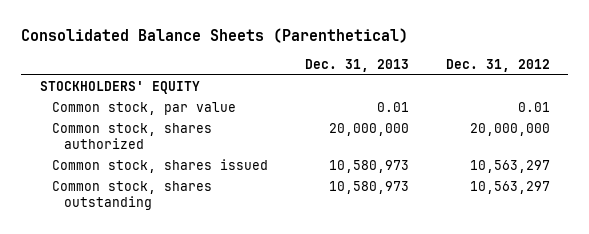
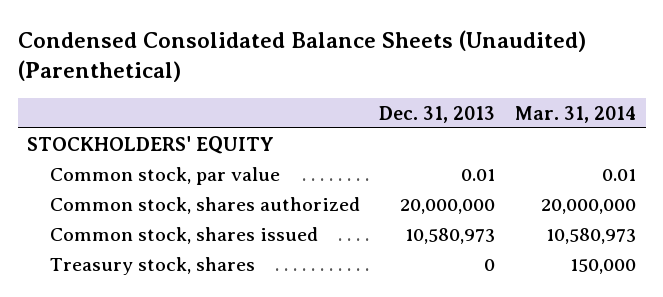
- Consolidated Balance Sheets (Parenthetical)
+ Condensed Consolidated Balance Sheets (Unaudited) (Parenthetical)
- | Dec. 31, 2013 | Dec. 31, 2012
+ | Dec. 31, 2013 | Mar. 31, 2014
- Common stock, shares outstanding | 10,580,973 | 10,563,297
+ Treasury stock, shares | 0 | 150,000

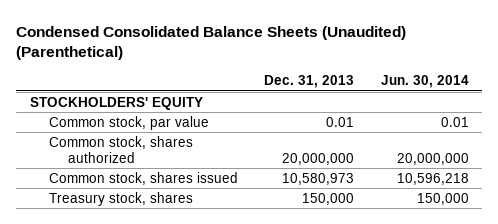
- | Dec. 31, 2013 | Mar. 31, 2014
+ | Dec. 31, 2013 | Jun. 30, 2014
- Treasury stock, shares | 0 | 150,000
+ Treasury stock, shares | 150,000 | 150,000

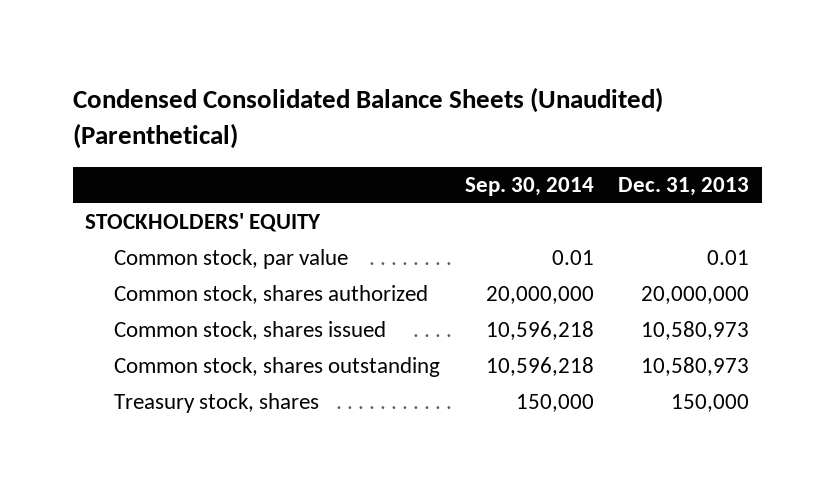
- | Dec. 31, 2013 | Jun. 30, 2014
+ | Sep. 30, 2014 | Dec. 31, 2013
+ Common stock, shares outstanding | 10,596,218 | 10,580,973

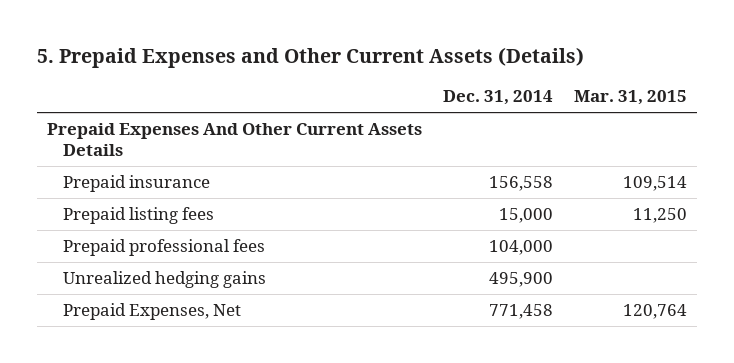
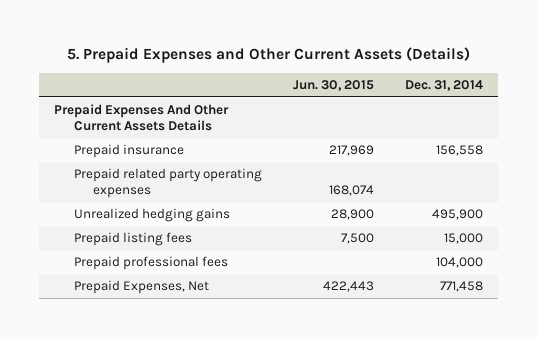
- | Dec. 31, 2014 | Mar. 31, 2015
+ | Jun. 30, 2015 | Dec. 31, 2014
+ Prepaid related party operating expenses | 168,074 |
moved up: Unrealized hedging gains | 28,900 | 495,900

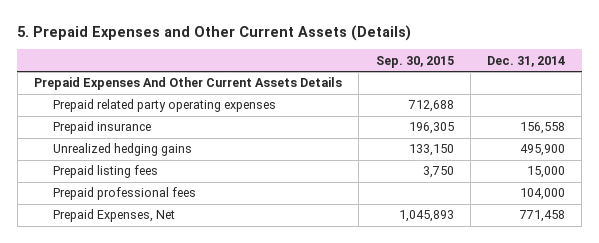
- | Jun. 30, 2015 | Dec. 31, 2014
+ | Sep. 30, 2015 | Dec. 31, 2014
moved down: Prepaid insurance | 196,305 | 156,558

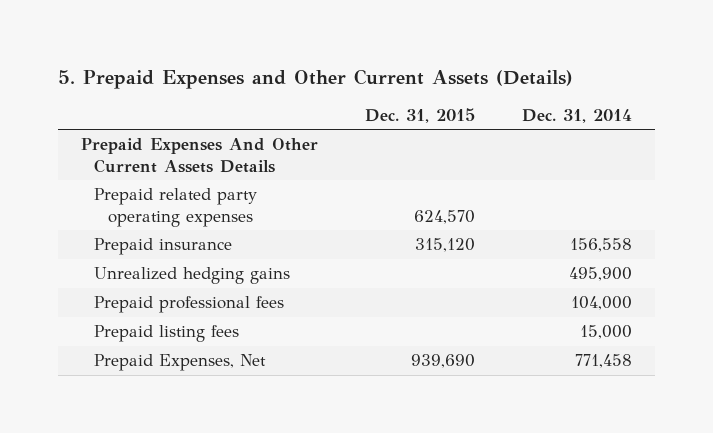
- | Sep. 30, 2015 | Dec. 31, 2014
+ | Dec. 31, 2015 | Dec. 31, 2014
moved down: Prepaid listing fees | | 15,000

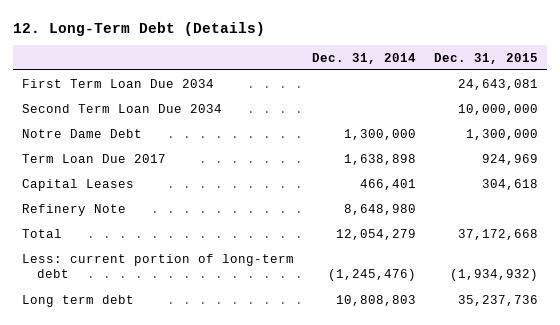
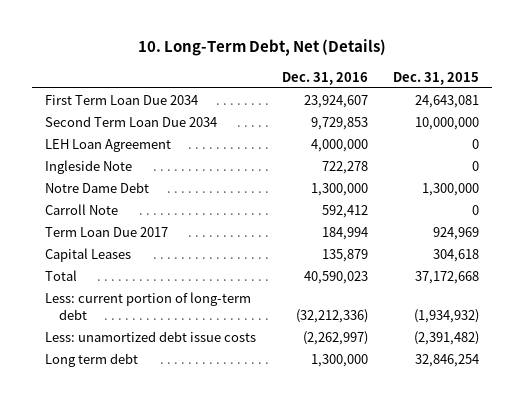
- 12. Long-Term Debt (Details)
+ 10. Long-Term Debt, Net (Details)
- | Dec. 31, 2014 | Dec. 31, 2015
+ | Dec. 31, 2016 | Dec. 31, 2015
+ LEH Loan Agreement | 4,000,000 | 0
+ Ingleside Note | 722,278 | 0
+ Carroll Note | 592,412 | 0
- Refinery Note | 8,648,980 |
- Long term debt | 10,808,803 | 35,237,736
+ Less: unamortized debt issue costs | (2,262,997) | (2,391,482)
+ Long term debt | 1,300,000 | 32,846,254

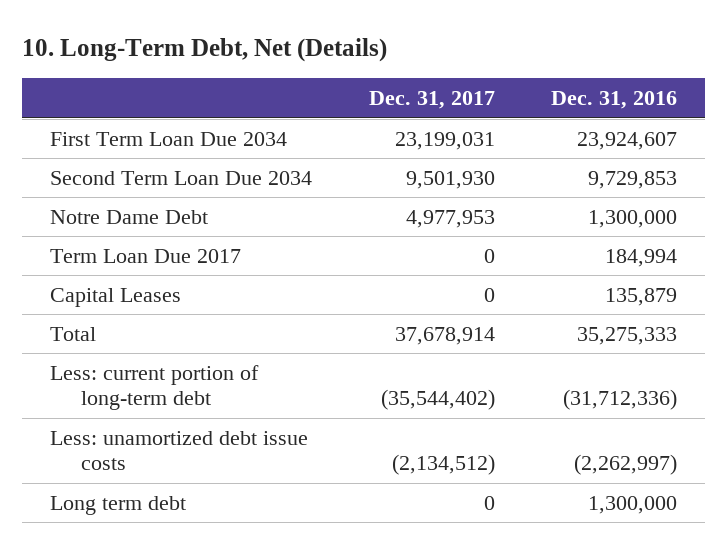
- | Dec. 31, 2016 | Dec. 31, 2015
+ | Dec. 31, 2017 | Dec. 31, 2016
- LEH Loan Agreement | 4,000,000 | 0
- Ingleside Note | 722,278 | 0
- Carroll Note | 592,412 | 0
- Total | 40,590,023 | 37,172,668
- Less: current portion of long-term debt | (32,212,336) | (1,934,932)
+ Total | 37,678,914 | 35,275,333
+ Less: current portion of long-term debt | (35,544,402) | (31,712,336)

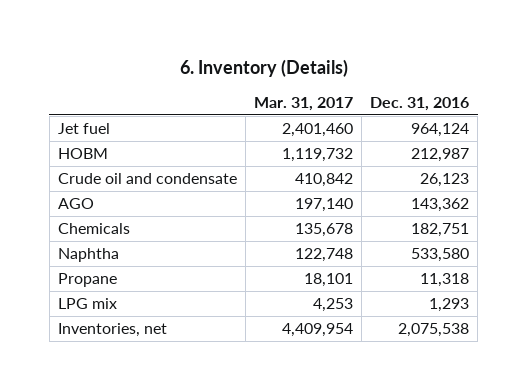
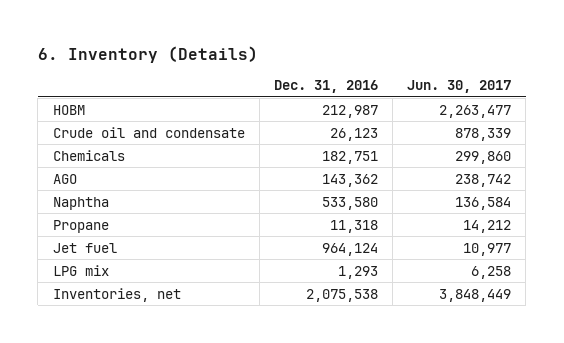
- | Mar. 31, 2017 | Dec. 31, 2016
+ | Dec. 31, 2016 | Jun. 30, 2017
moved down: AGO | 143,362 | 238,742
moved down: Jet fuel | 964,124 | 10,977

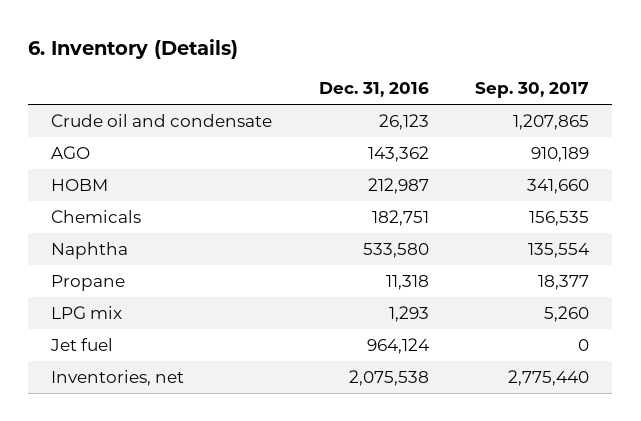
- | Dec. 31, 2016 | Jun. 30, 2017
+ | Dec. 31, 2016 | Sep. 30, 2017
moved down: HOBM | 212,987 | 341,660
moved down: Chemicals | 182,751 | 156,535
moved down: Jet fuel | 964,124 | 0

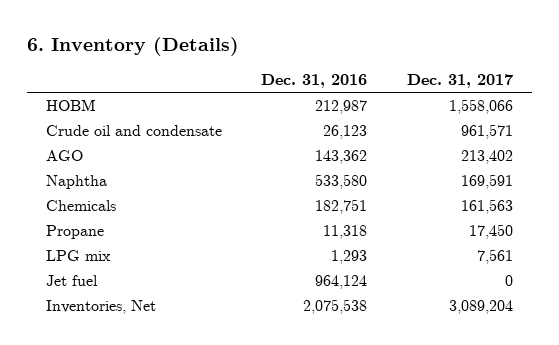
- | Dec. 31, 2016 | Sep. 30, 2017
+ | Dec. 31, 2016 | Dec. 31, 2017
moved up: HOBM | 212,987 | 1,558,066
moved down: Chemicals | 182,751 | 161,563
- Inventories, net | 2,075,538 | 2,775,440
+ Inventories, Net | 2,075,538 | 3,089,204

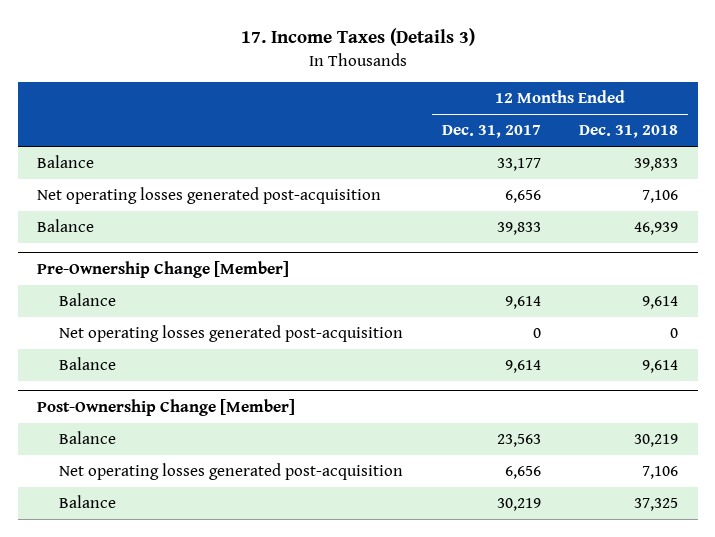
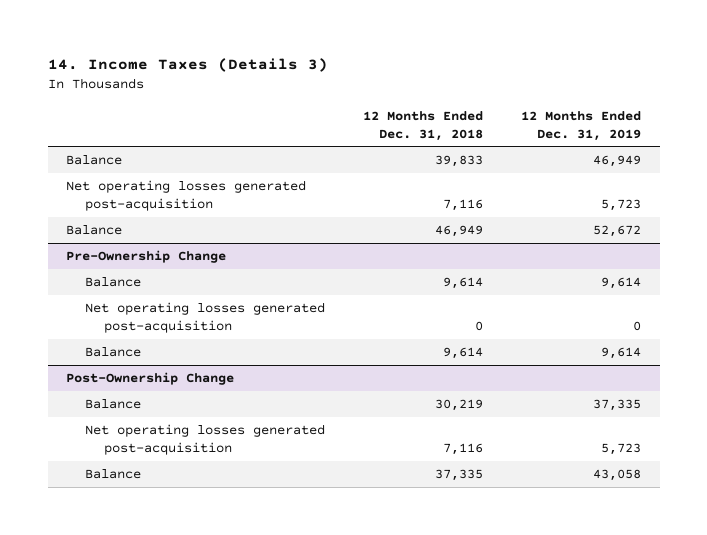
- 17. Income Taxes (Details 3)
+ 14. Income Taxes (Details 3)
- | 12 Months Ended Dec. 31, 2017 | 12 Months Ended Dec. 31, 2018
+ | 12 Months Ended Dec. 31, 2018 | 12 Months Ended Dec. 31, 2019
- Net operating losses generated post-acquisition | 6,656 | 7,106
- Balance | 39,833 | 46,939
- Pre-Ownership Change [Member]
+ Net operating losses generated post-acquisition | 7,116 | 5,723
+ Balance | 46,949 | 52,672
+ Pre-Ownership Change
- Post-Ownership Change [Member]
+ Post-Ownership Change
- Net operating losses generated post-acquisition | 6,656 | 7,106
- Balance | 30,219 | 37,325
+ Net operating losses generated post-acquisition | 7,116 | 5,723
+ Balance | 37,335 | 43,058

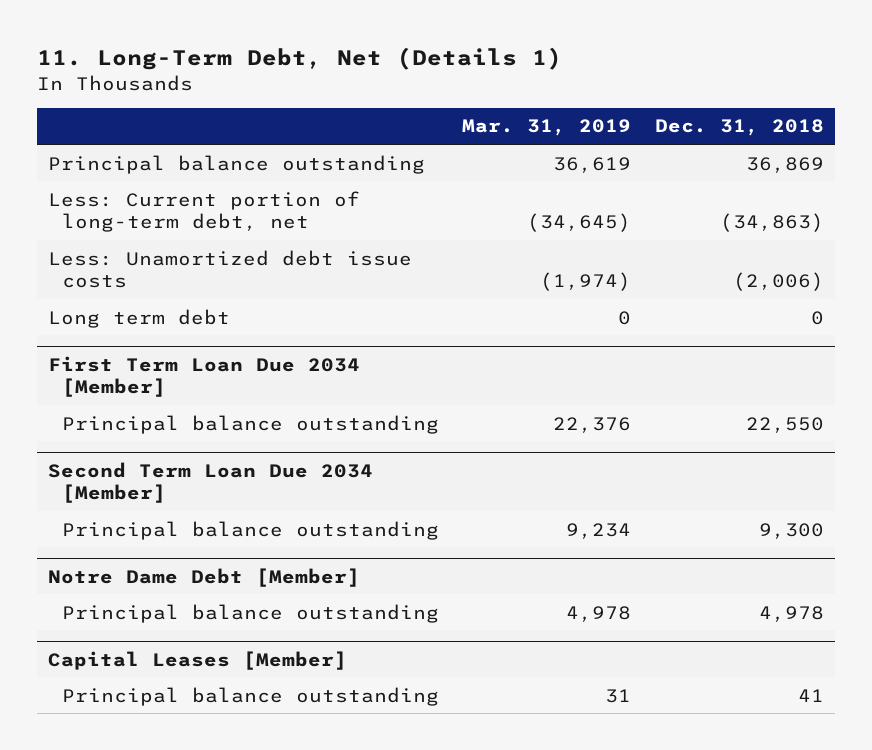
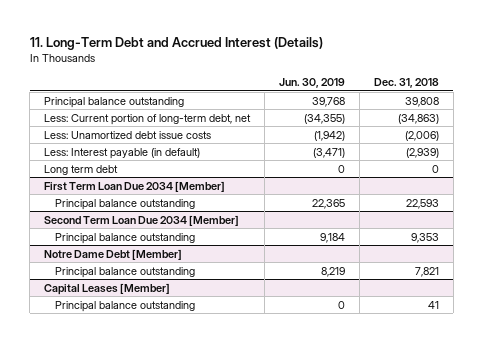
- 11. Long-Term Debt, Net (Details 1)
+ 11. Long-Term Debt and Accrued Interest (Details)
- | Mar. 31, 2019 | Dec. 31, 2018
+ | Jun. 30, 2019 | Dec. 31, 2018
- Principal balance outstanding | 36,619 | 36,869
+ Principal balance outstanding | 39,768 | 39,808
+ Less: Interest payable (in default) | (3,471) | (2,939)
@ First Term Loan Due 2034 [Member]
- Principal balance outstanding | 22,376 | 22,550
+ Principal balance outstanding | 22,365 | 22,593
@ Second Term Loan Due 2034 [Member]
- Principal balance outstanding | 9,234 | 9,300
+ Principal balance outstanding | 9,184 | 9,353
@ Notre Dame Debt [Member]
- Principal balance outstanding | 4,978 | 4,978
+ Principal balance outstanding | 8,219 | 7,821

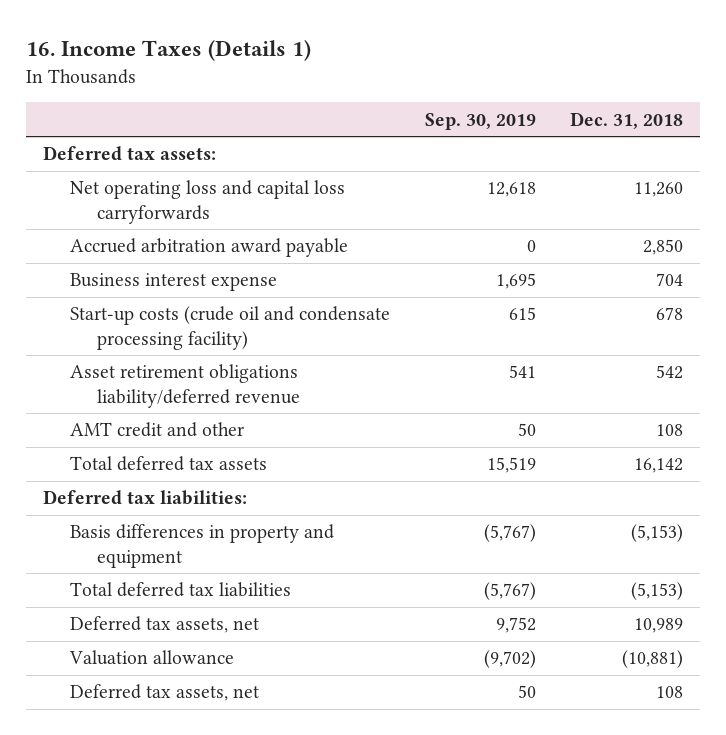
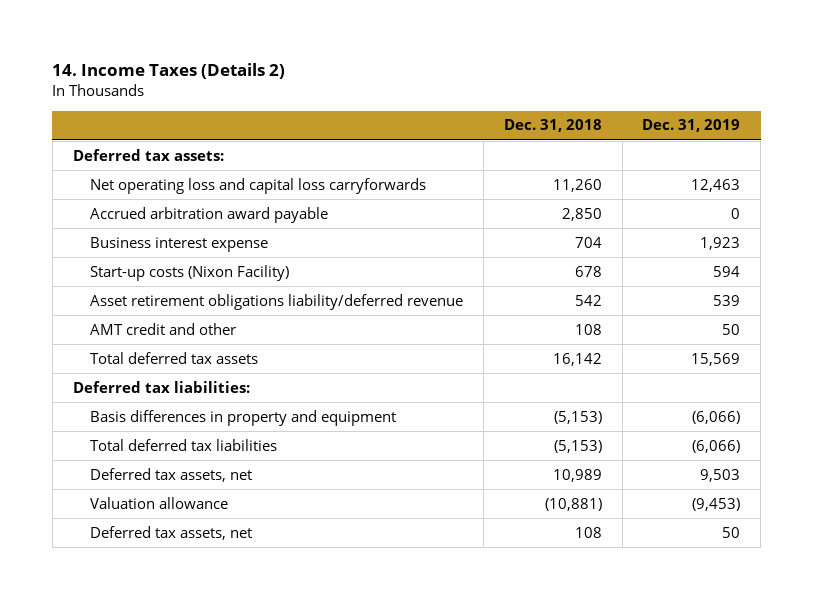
- 16. Income Taxes (Details 1)
+ 14. Income Taxes (Details 2)
- | Sep. 30, 2019 | Dec. 31, 2018
+ | Dec. 31, 2018 | Dec. 31, 2019
- Start-up costs (crude oil and condensate processing facility) | 615 | 678
+ Start-up costs (Nixon Facility) | 678 | 594

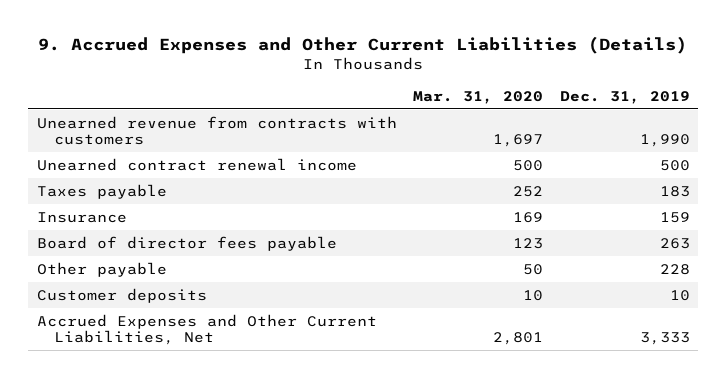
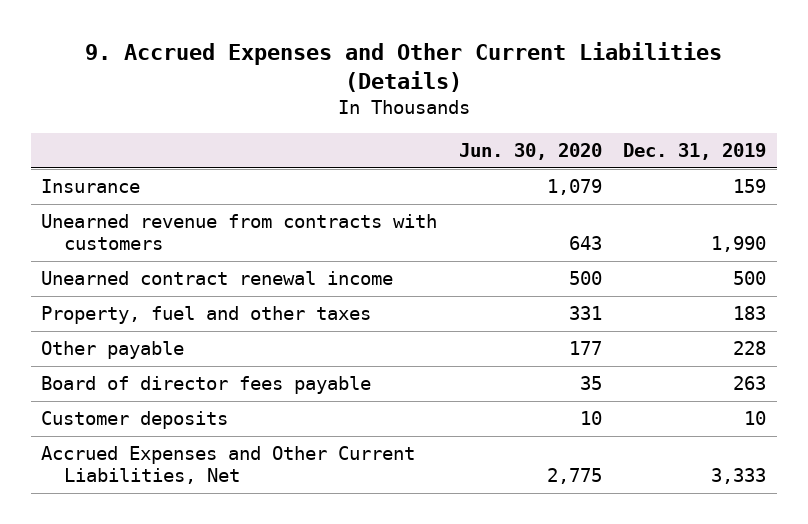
- | Mar. 31, 2020 | Dec. 31, 2019
+ | Jun. 30, 2020 | Dec. 31, 2019
moved up: Insurance | 1,079 | 159
- Taxes payable | 252 | 183
+ Property, fuel and other taxes | 331 | 183
moved down: Board of director fees payable | 35 | 263

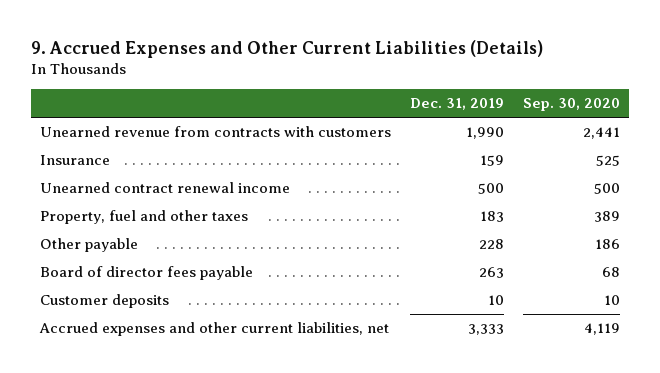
- | Jun. 30, 2020 | Dec. 31, 2019
+ | Dec. 31, 2019 | Sep. 30, 2020
moved down: Insurance | 159 | 525
- Accrued Expenses and Other Current Liabilities, Net | 2,775 | 3,333
+ Accrued expenses and other current liabilities, net | 3,333 | 4,119

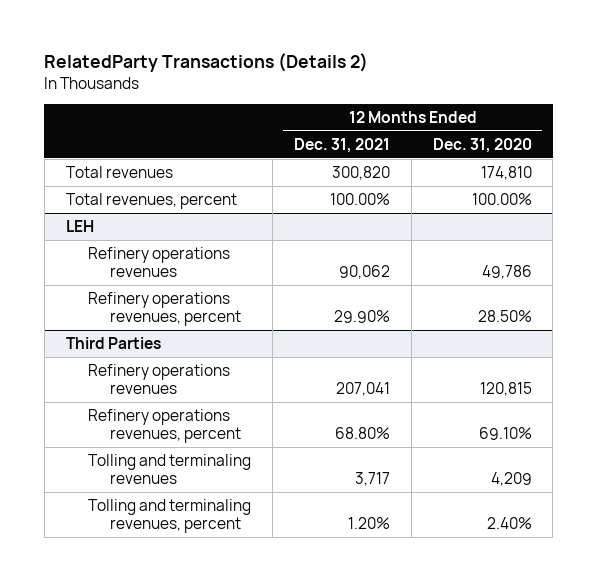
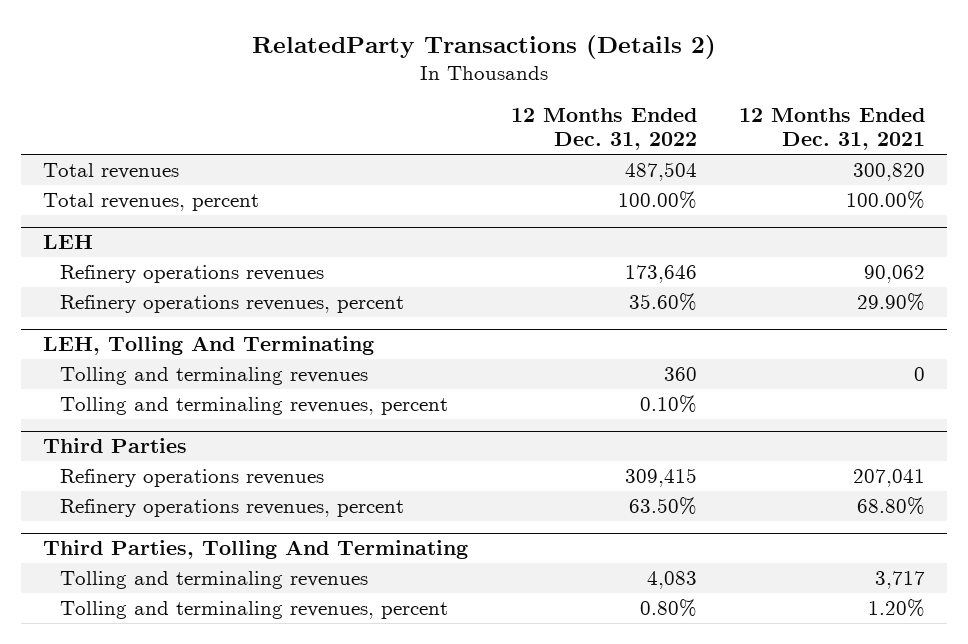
- | 12 Months Ended Dec. 31, 2021 | 12 Months Ended Dec. 31, 2020
+ | 12 Months Ended Dec. 31, 2022 | 12 Months Ended Dec. 31, 2021
+ LEH, Tolling And Terminating
+ Tolling and terminaling revenues | 360 | 0
+ Tolling and terminaling revenues, percent | 0.10% |
+ Third Parties, Tolling And Terminating

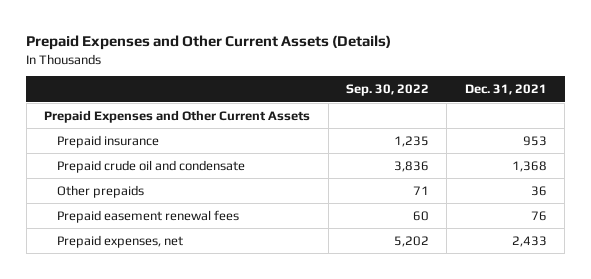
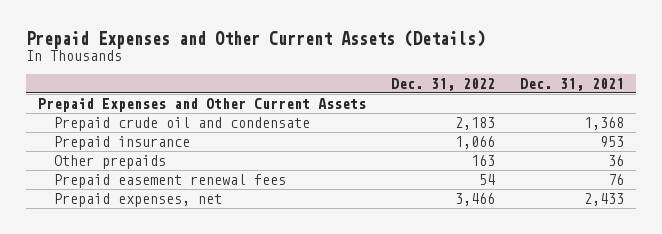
- | Sep. 30, 2022 | Dec. 31, 2021
+ | Dec. 31, 2022 | Dec. 31, 2021
moved down: Prepaid insurance | 1,066 | 953

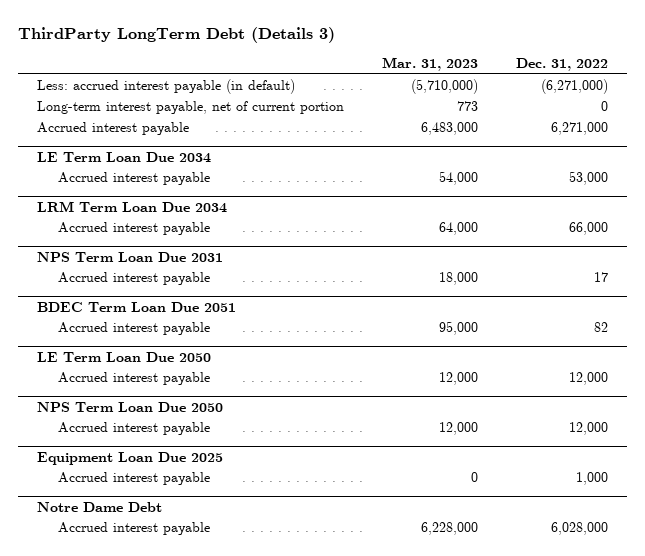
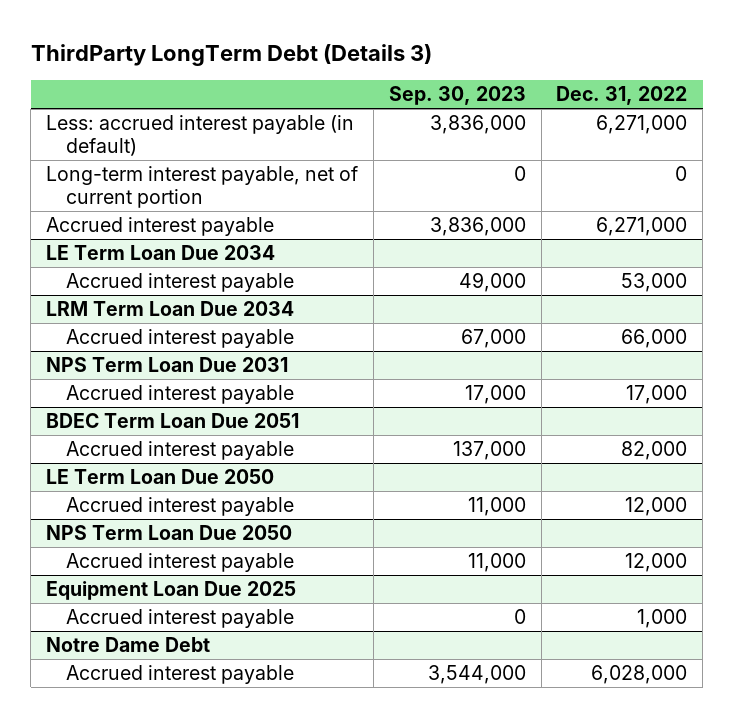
- | Mar. 31, 2023 | Dec. 31, 2022
+ | Sep. 30, 2023 | Dec. 31, 2022
- Less: accrued interest payable (in default) | (5,710,000) | (6,271,000)
+ Less: accrued interest payable (in default) | 3,836,000 | 6,271,000
@ NPS Term Loan Due 2031
- Accrued interest payable | 18,000 | 17
+ Accrued interest payable | 17,000 | 17,000
@ BDEC Term Loan Due 2051
- Accrued interest payable | 95,000 | 82
+ Accrued interest payable | 137,000 | 82,000

